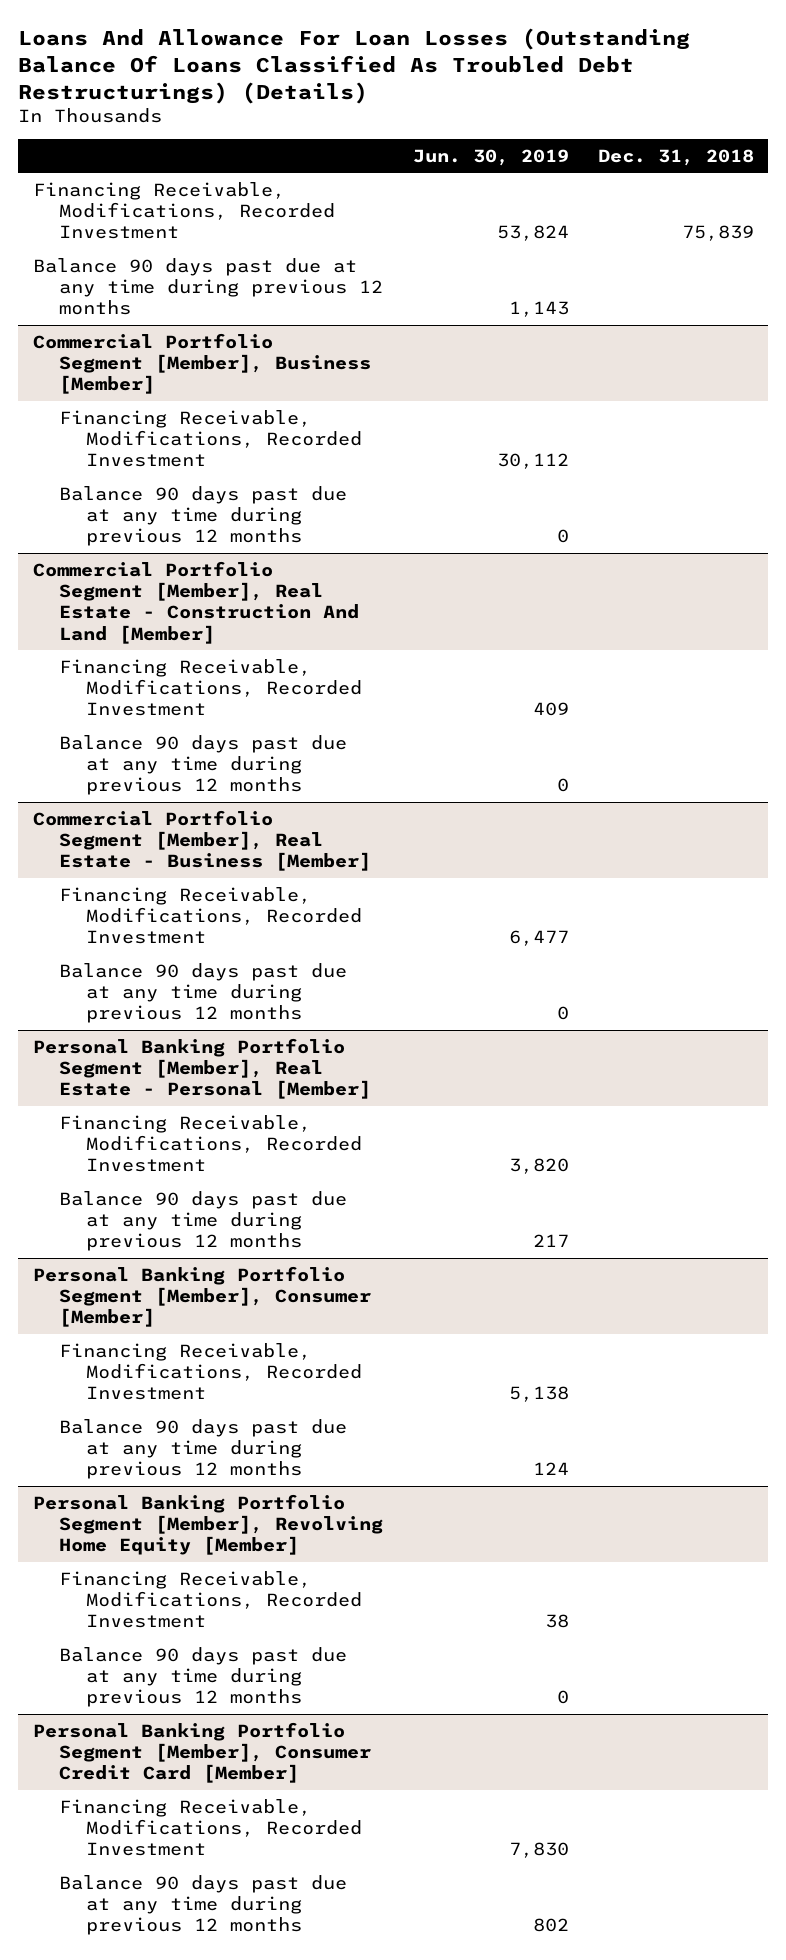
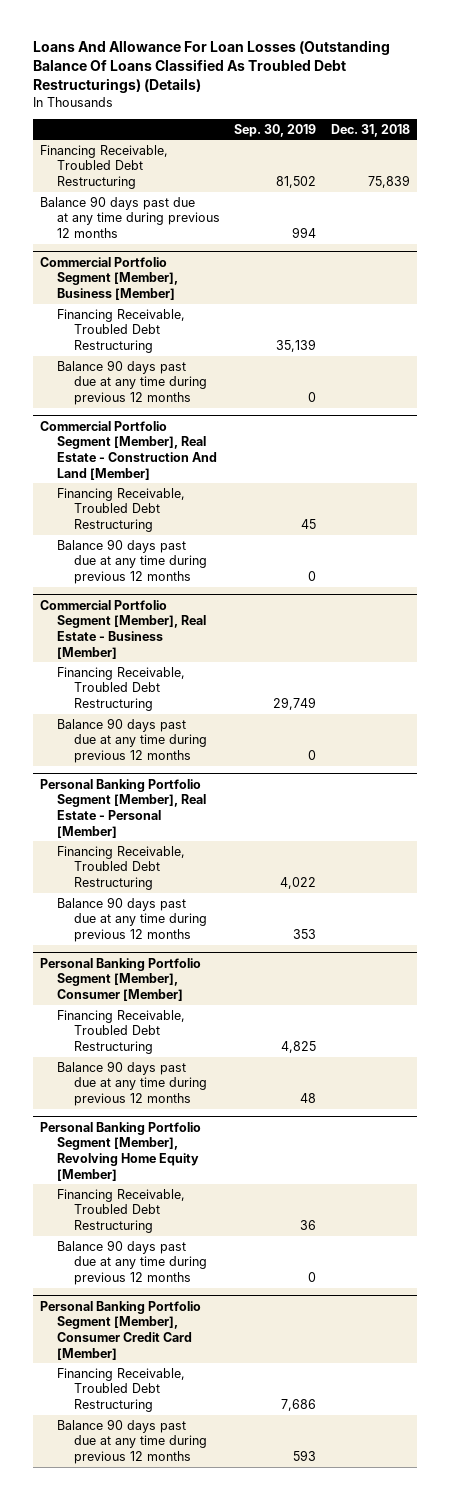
- | Jun. 30, 2019 | Dec. 31, 2018
+ | Sep. 30, 2019 | Dec. 31, 2018
- Financing Receivable, Modifications, Recorded Investment | 53,824 | 75,839
+ Financing Receivable, Troubled Debt Restructuring | 81,502 | 75,839
@ Commercial Portfolio Segment [Member], Business [Member]
- Financing Receivable, Modifications, Recorded Investment | 30,112 |
+ Financing Receivable, Troubled Debt Restructuring | 35,139 |
@ Commercial Portfolio Segment [Member], Real Estate - Construction And Land [Member]
- Financing Receivable, Modifications, Recorded Investment | 409 |
+ Financing Receivable, Troubled Debt Restructuring | 45 |
@ Commercial Portfolio Segment [Member], Real Estate - Business [Member]
- Financing Receivable, Modifications, Recorded Investment | 6,477 |
+ Financing Receivable, Troubled Debt Restructuring | 29,749 |
@ Personal Banking Portfolio Segment [Member], Real Estate - Personal [Member]
- Financing Receivable, Modifications, Recorded Investment | 3,820 |
+ Financing Receivable, Troubled Debt Restructuring | 4,022 |
@ Personal Banking Portfolio Segment [Member], Consumer [Member]
- Financing Receivable, Modifications, Recorded Investment | 5,138 |
+ Financing Receivable, Troubled Debt Restructuring | 4,825 |
@ Personal Banking Portfolio Segment [Member], Revolving Home Equity [Member]
- Financing Receivable, Modifications, Recorded Investment | 38 |
+ Financing Receivable, Troubled Debt Restructuring | 36 |
@ Personal Banking Portfolio Segment [Member], Consumer Credit Card [Member]
- Financing Receivable, Modifications, Recorded Investment | 7,830 |
+ Financing Receivable, Troubled Debt Restructuring | 7,686 |

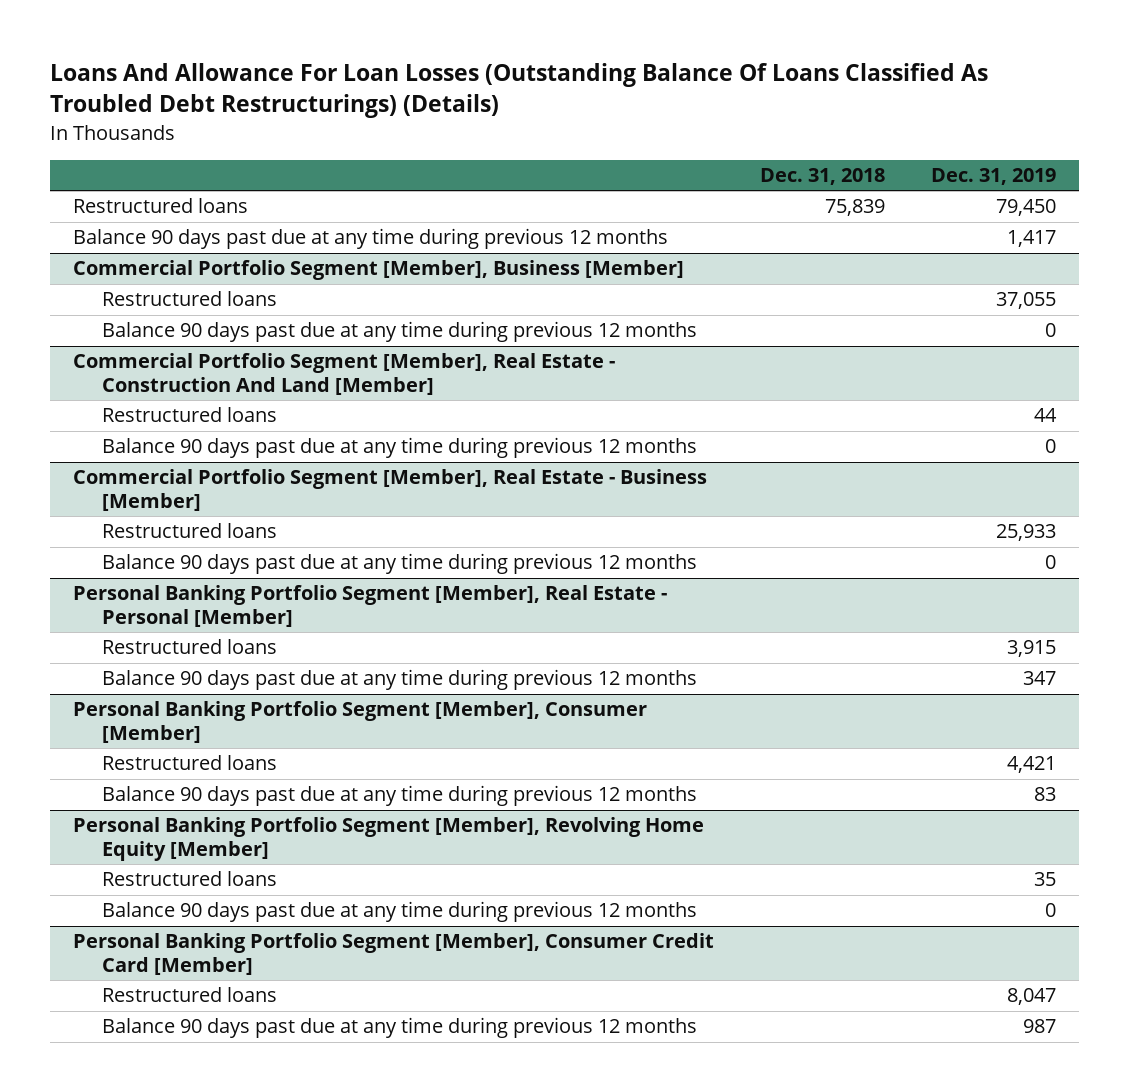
- | Sep. 30, 2019 | Dec. 31, 2018
+ | Dec. 31, 2018 | Dec. 31, 2019
- Financing Receivable, Troubled Debt Restructuring | 81,502 | 75,839
+ Restructured loans | 75,839 | 79,450
@ Commercial Portfolio Segment [Member], Business [Member]
- Financing Receivable, Troubled Debt Restructuring | 35,139 |
+ Restructured loans | | 37,055
@ Commercial Portfolio Segment [Member], Real Estate - Construction And Land [Member]
- Financing Receivable, Troubled Debt Restructuring | 45 |
+ Restructured loans | | 44
@ Commercial Portfolio Segment [Member], Real Estate - Business [Member]
- Financing Receivable, Troubled Debt Restructuring | 29,749 |
+ Restructured loans | | 25,933
@ Personal Banking Portfolio Segment [Member], Real Estate - Personal [Member]
- Financing Receivable, Troubled Debt Restructuring | 4,022 |
+ Restructured loans | | 3,915
@ Personal Banking Portfolio Segment [Member], Consumer [Member]
- Financing Receivable, Troubled Debt Restructuring | 4,825 |
+ Restructured loans | | 4,421
@ Personal Banking Portfolio Segment [Member], Revolving Home Equity [Member]
- Financing Receivable, Troubled Debt Restructuring | 36 |
+ Restructured loans | | 35
@ Personal Banking Portfolio Segment [Member], Consumer Credit Card [Member]
- Financing Receivable, Troubled Debt Restructuring | 7,686 |
+ Restructured loans | | 8,047

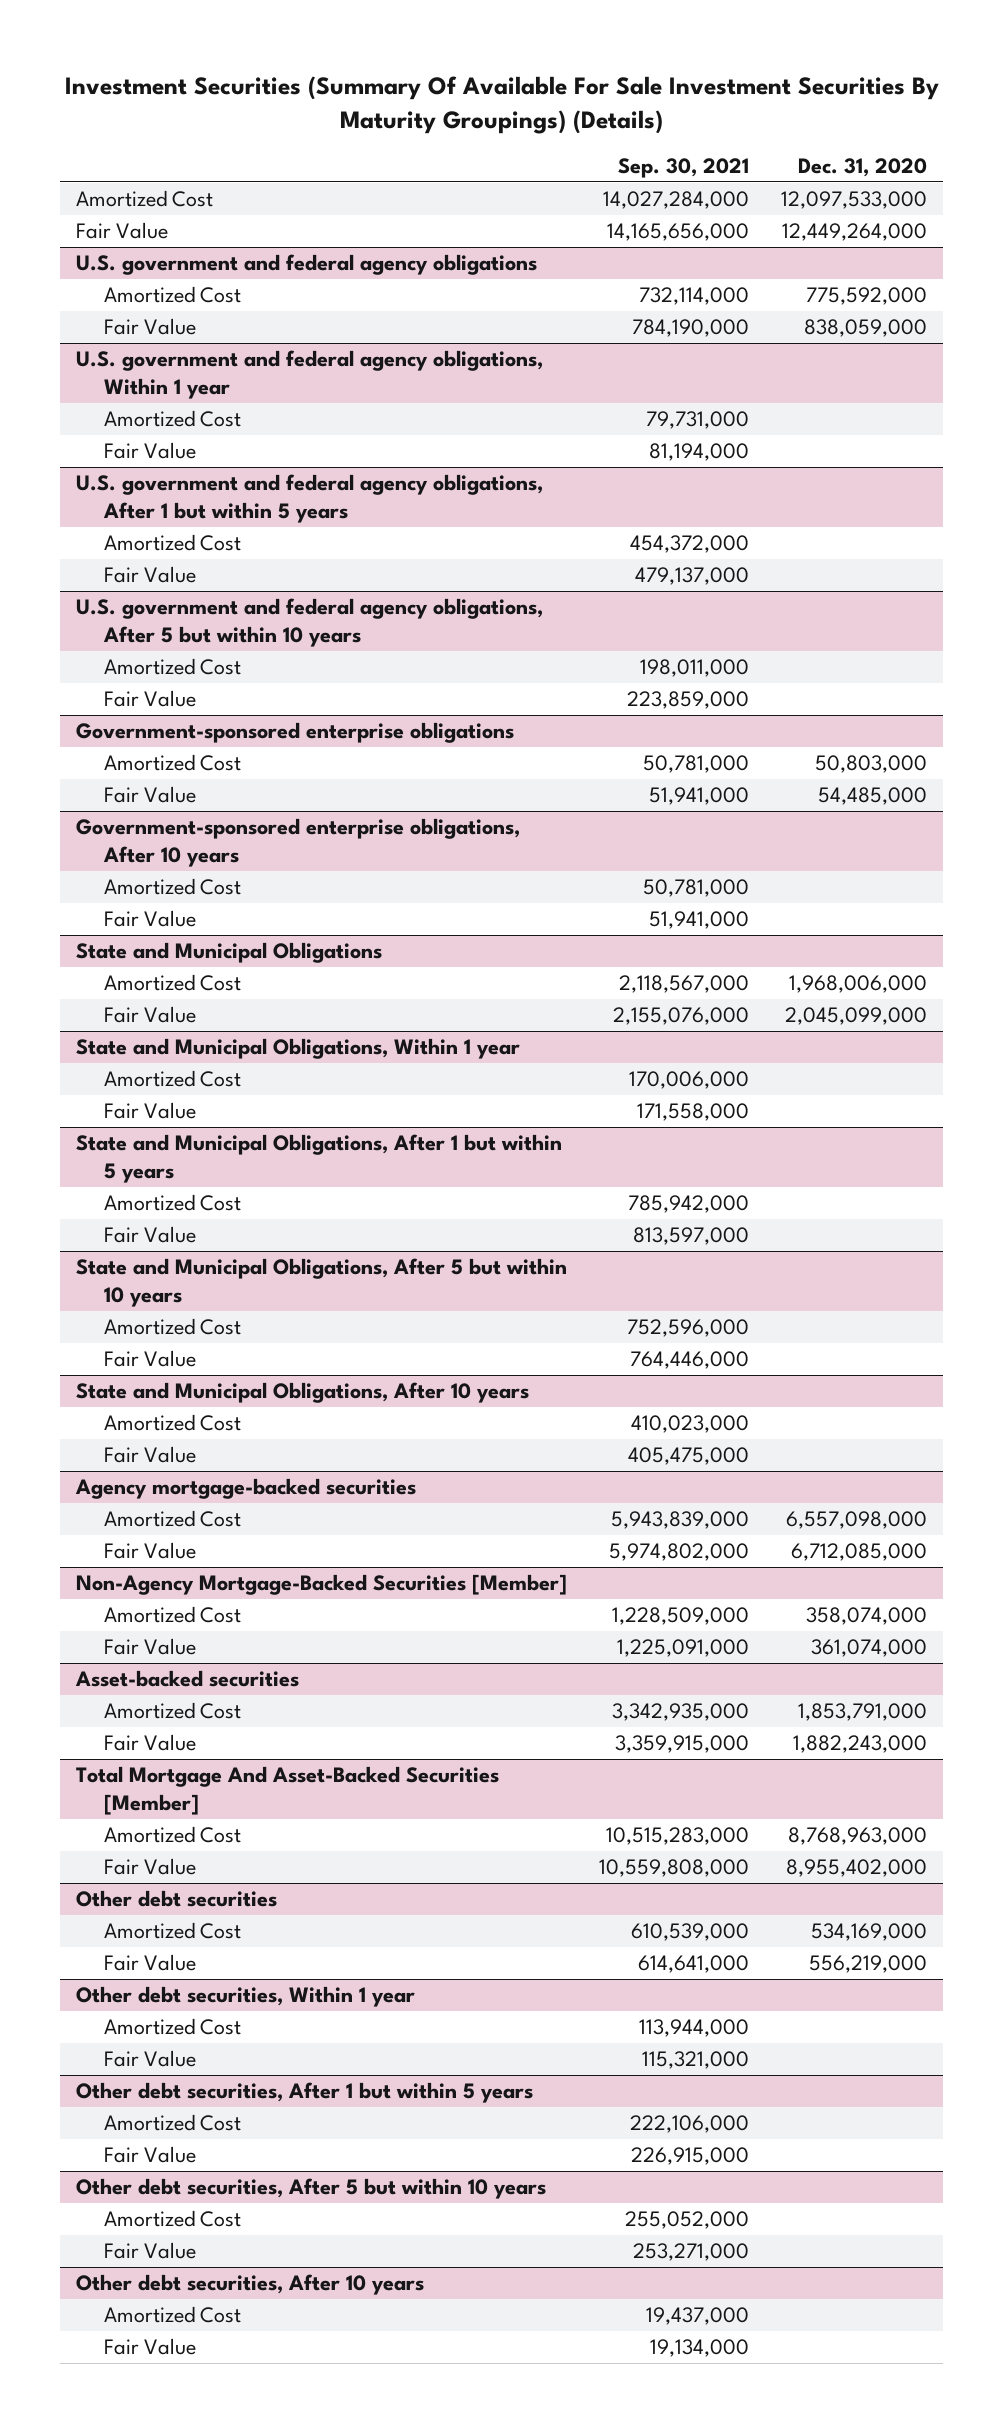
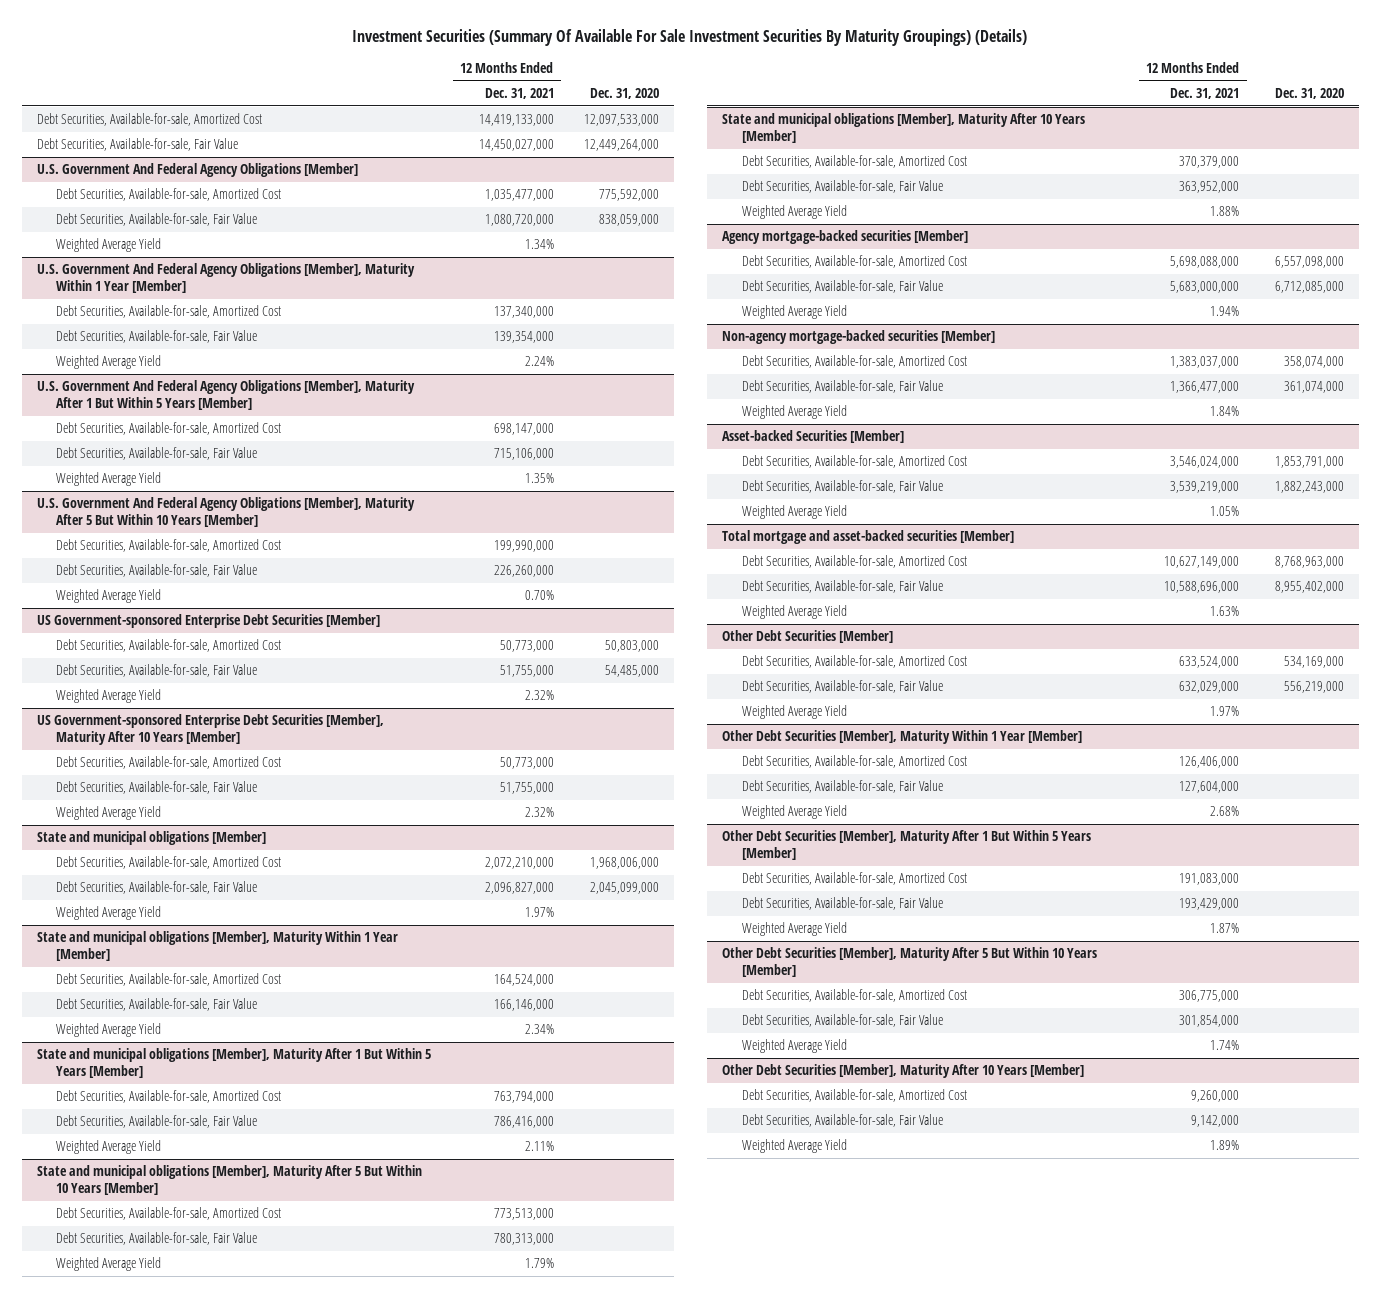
- | Sep. 30, 2021 | Dec. 31, 2020
+ | 12 Months Ended Dec. 31, 2021 | Dec. 31, 2020
- Amortized Cost | 14,027,284,000 | 12,097,533,000
- Fair Value | 14,165,656,000 | 12,449,264,000
- U.S. government and federal agency obligations
- Amortized Cost | 732,114,000 | 775,592,000
- Fair Value | 784,190,000 | 838,059,000
- U.S. government and federal agency obligations, Within 1 year
- Amortized Cost | 79,731,000 |
- Fair Value | 81,194,000 |
- U.S. government and federal agency obligations, After 1 but within 5 years
- Amortized Cost | 454,372,000 |
- Fair Value | 479,137,000 |
- U.S. government and federal agency obligations, After 5 but within 10 years
- Amortized Cost | 198,011,000 |
- Fair Value | 223,859,000 |
- Government-sponsored enterprise obligations
- Amortized Cost | 50,781,000 | 50,803,000
- Fair Value | 51,941,000 | 54,485,000
- Government-sponsored enterprise obligations, After 10 years
- Amortized Cost | 50,781,000 |
- Fair Value | 51,941,000 |
- State and Municipal Obligations
- Amortized Cost | 2,118,567,000 | 1,968,006,000
- Fair Value | 2,155,076,000 | 2,045,099,000
- State and Municipal Obligations, Within 1 year
- Amortized Cost | 170,006,000 |
- Fair Value | 171,558,000 |
- State and Municipal Obligations, After 1 but within 5 years
- Amortized Cost | 785,942,000 |
- Fair Value | 813,597,000 |
- State and Municipal Obligations, After 5 but within 10 years
- Amortized Cost | 752,596,000 |
- Fair Value | 764,446,000 |
- State and Municipal Obligations, After 10 years
- Amortized Cost | 410,023,000 |
- Fair Value | 405,475,000 |
- Agency mortgage-backed securities
- Amortized Cost | 5,943,839,000 | 6,557,098,000
- Fair Value | 5,974,802,000 | 6,712,085,000
- Non-Agency Mortgage-Backed Securities [Member]
- Amortized Cost | 1,228,509,000 | 358,074,000
- Fair Value | 1,225,091,000 | 361,074,000
- Asset-backed securities
- Amortized Cost | 3,342,935,000 | 1,853,791,000
- Fair Value | 3,359,915,000 | 1,882,243,000
- Total Mortgage And Asset-Backed Securities [Member]
- Amortized Cost | 10,515,283,000 | 8,768,963,000
- Fair Value | 10,559,808,000 | 8,955,402,000
- Other debt securities
- Amortized Cost | 610,539,000 | 534,169,000
- Fair Value | 614,641,000 | 556,219,000
- Other debt securities, Within 1 year
- Amortized Cost | 113,944,000 |
- Fair Value | 115,321,000 |
- Other debt securities, After 1 but within 5 years
- Amortized Cost | 222,106,000 |
- Fair Value | 226,915,000 |
- Other debt securities, After 5 but within 10 years
- Amortized Cost | 255,052,000 |
- Fair Value | 253,271,000 |
- Other debt securities, After 10 years
- Amortized Cost | 19,437,000 |
- Fair Value | 19,134,000 |
+ Debt Securities, Available-for-sale, Amortized Cost | 14,419,133,000 | 12,097,533,000
+ Debt Securities, Available-for-sale, Fair Value | 14,450,027,000 | 12,449,264,000
+ U.S. Government And Federal Agency Obligations [Member]
+ Debt Securities, Available-for-sale, Amortized Cost | 1,035,477,000 | 775,592,000
+ Debt Securities, Available-for-sale, Fair Value | 1,080,720,000 | 838,059,000
+ Weighted Average Yield | 1.34% |
+ U.S. Government And Federal Agency Obligations [Member], Maturity Within 1 Year [Member]
+ Debt Securities, Available-for-sale, Amortized Cost | 137,340,000 |
+ Debt Securities, Available-for-sale, Fair Value | 139,354,000 |
+ Weighted Average Yield | 2.24% |
+ U.S. Government And Federal Agency Obligations [Member], Maturity After 1 But Within 5 Years [Member]
+ Debt Securities, Available-for-sale, Amortized Cost | 698,147,000 |
+ Debt Securities, Available-for-sale, Fair Value | 715,106,000 |
+ Weighted Average Yield | 1.35% |
+ U.S. Government And Federal Agency Obligations [Member], Maturity After 5 But Within 10 Years [Member]
+ Debt Securities, Available-for-sale, Amortized Cost | 199,990,000 |
+ Debt Securities, Available-for-sale, Fair Value | 226,260,000 |
+ Weighted Average Yield | 0.70% |
+ US Government-sponsored Enterprise Debt Securities [Member]
+ Debt Securities, Available-for-sale, Amortized Cost | 50,773,000 | 50,803,000
+ Debt Securities, Available-for-sale, Fair Value | 51,755,000 | 54,485,000
+ Weighted Average Yield | 2.32% |
+ US Government-sponsored Enterprise Debt Securities [Member], Maturity After 10 Years [Member]
+ Debt Securities, Available-for-sale, Amortized Cost | 50,773,000 |
+ Debt Securities, Available-for-sale, Fair Value | 51,755,000 |
+ Weighted Average Yield | 2.32% |
+ State and municipal obligations [Member]
+ Debt Securities, Available-for-sale, Amortized Cost | 2,072,210,000 | 1,968,006,000
+ Debt Securities, Available-for-sale, Fair Value | 2,096,827,000 | 2,045,099,000
+ Weighted Average Yield | 1.97% |
+ State and municipal obligations [Member], Maturity Within 1 Year [Member]
+ Debt Securities, Available-for-sale, Amortized Cost | 164,524,000 |
+ Debt Securities, Available-for-sale, Fair Value | 166,146,000 |
+ Weighted Average Yield | 2.34% |
+ State and municipal obligations [Member], Maturity After 1 But Within 5 Years [Member]
+ Debt Securities, Available-for-sale, Amortized Cost | 763,794,000 |
+ Debt Securities, Available-for-sale, Fair Value | 786,416,000 |
+ Weighted Average Yield | 2.11% |
+ State and municipal obligations [Member], Maturity After 5 But Within 10 Years [Member]
+ Debt Securities, Available-for-sale, Amortized Cost | 773,513,000 |
+ Debt Securities, Available-for-sale, Fair Value | 780,313,000 |
+ Weighted Average Yield | 1.79% |
+ State and municipal obligations [Member], Maturity After 10 Years [Member]
+ Debt Securities, Available-for-sale, Amortized Cost | 370,379,000 |
+ Debt Securities, Available-for-sale, Fair Value | 363,952,000 |
+ Weighted Average Yield | 1.88% |
+ Agency mortgage-backed securities [Member]
+ Debt Securities, Available-for-sale, Amortized Cost | 5,698,088,000 | 6,557,098,000
+ Debt Securities, Available-for-sale, Fair Value | 5,683,000,000 | 6,712,085,000
+ Weighted Average Yield | 1.94% |
+ Non-agency mortgage-backed securities [Member]
+ Debt Securities, Available-for-sale, Amortized Cost | 1,383,037,000 | 358,074,000
+ Debt Securities, Available-for-sale, Fair Value | 1,366,477,000 | 361,074,000
+ Weighted Average Yield | 1.84% |
+ Asset-backed Securities [Member]
+ Debt Securities, Available-for-sale, Amortized Cost | 3,546,024,000 | 1,853,791,000
+ Debt Securities, Available-for-sale, Fair Value | 3,539,219,000 | 1,882,243,000
+ Weighted Average Yield | 1.05% |
+ Total mortgage and asset-backed securities [Member]
+ Debt Securities, Available-for-sale, Amortized Cost | 10,627,149,000 | 8,768,963,000
+ Debt Securities, Available-for-sale, Fair Value | 10,588,696,000 | 8,955,402,000
+ Weighted Average Yield | 1.63% |
+ Other Debt Securities [Member]
+ Debt Securities, Available-for-sale, Amortized Cost | 633,524,000 | 534,169,000
+ Debt Securities, Available-for-sale, Fair Value | 632,029,000 | 556,219,000
+ Weighted Average Yield | 1.97% |
+ Other Debt Securities [Member], Maturity Within 1 Year [Member]
+ Debt Securities, Available-for-sale, Amortized Cost | 126,406,000 |
+ Debt Securities, Available-for-sale, Fair Value | 127,604,000 |
+ Weighted Average Yield | 2.68% |
+ Other Debt Securities [Member], Maturity After 1 But Within 5 Years [Member]
+ Debt Securities, Available-for-sale, Amortized Cost | 191,083,000 |
+ Debt Securities, Available-for-sale, Fair Value | 193,429,000 |
+ Weighted Average Yield | 1.87% |
+ Other Debt Securities [Member], Maturity After 5 But Within 10 Years [Member]
+ Debt Securities, Available-for-sale, Amortized Cost | 306,775,000 |
+ Debt Securities, Available-for-sale, Fair Value | 301,854,000 |
+ Weighted Average Yield | 1.74% |
+ Other Debt Securities [Member], Maturity After 10 Years [Member]
+ Debt Securities, Available-for-sale, Amortized Cost | 9,260,000 |
+ Debt Securities, Available-for-sale, Fair Value | 9,142,000 |
+ Weighted Average Yield | 1.89% |

